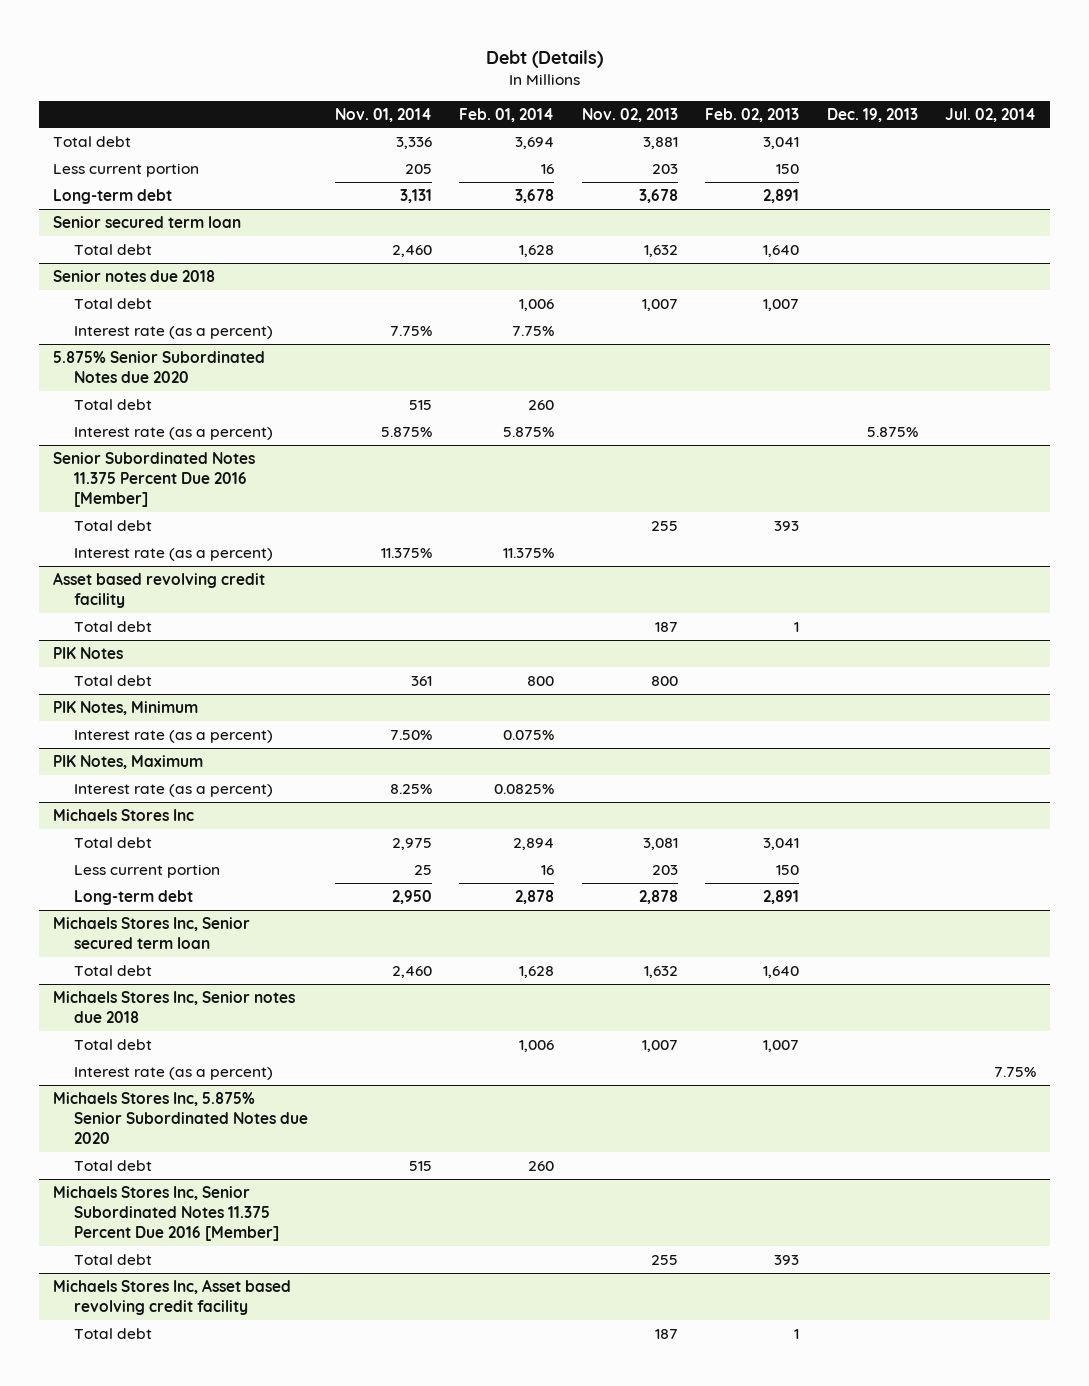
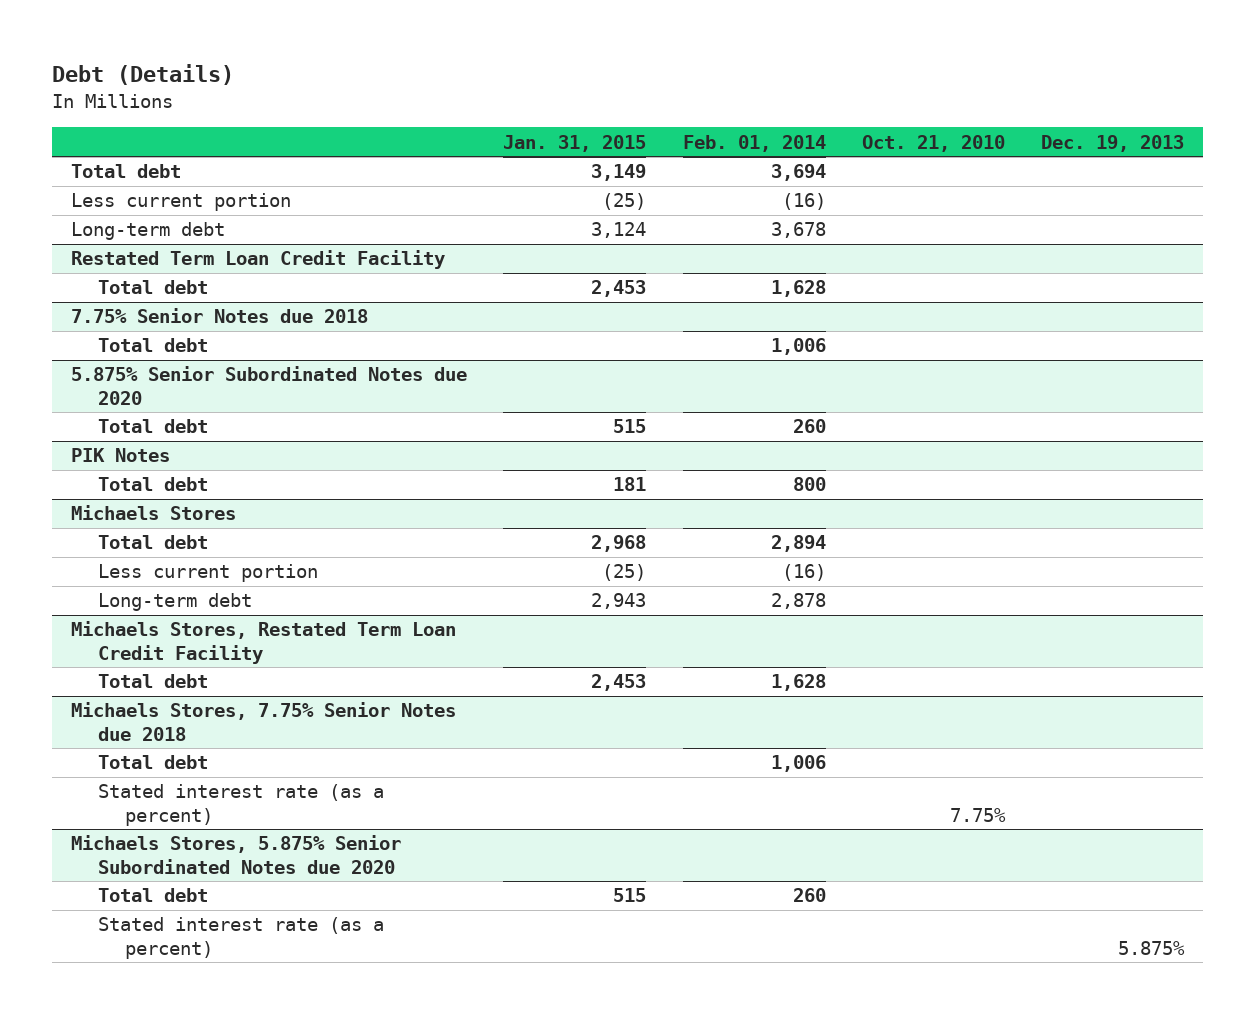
- | Nov. 01, 2014 | Feb. 01, 2014 | Nov. 02, 2013 | Feb. 02, 2013 | Dec. 19, 2013 | Jul. 02, 2014
+ | Jan. 31, 2015 | Feb. 01, 2014 | Oct. 21, 2010 | Dec. 19, 2013
- Less current portion | 205 | 16 | 203 | 150 | |
+ Less current portion | (25) | (16) | |
- Senior secured term loan
+ Restated Term Loan Credit Facility
- Senior notes due 2018
+ 7.75% Senior Notes due 2018
- Interest rate (as a percent) | 7.75% | 7.75% | | | |
@ 5.875% Senior Subordinated Notes due 2020
- Interest rate (as a percent) | 5.875% | 5.875% | | | 5.875% |
- Senior Subordinated Notes 11.375 Percent Due 2016 [Member]
- Total debt | | | 255 | 393 | |
- Interest rate (as a percent) | 11.375% | 11.375% | | | |
- Asset based revolving credit facility
- Total debt | | | 187 | 1 | |
- PIK Notes, Minimum
- Interest rate (as a percent) | 7.50% | 0.075% | | | |
- PIK Notes, Maximum
- Interest rate (as a percent) | 8.25% | 0.0825% | | | |
- Michaels Stores Inc
+ Michaels Stores
- Less current portion | 25 | 16 | 203 | 150 | |
+ Less current portion | (25) | (16) | |
- Michaels Stores Inc, Senior secured term loan
+ Michaels Stores, Restated Term Loan Credit Facility
- Michaels Stores Inc, Senior notes due 2018
+ Michaels Stores, 7.75% Senior Notes due 2018
- Interest rate (as a percent) | | | | | | 7.75%
- Michaels Stores Inc, 5.875% Senior Subordinated Notes due 2020
+ Stated interest rate (as a percent) | | | 7.75% |
+ Michaels Stores, 5.875% Senior Subordinated Notes due 2020
- Michaels Stores Inc, Senior Subordinated Notes 11.375 Percent Due 2016 [Member]
- Total debt | | | 255 | 393 | |
- Michaels Stores Inc, Asset based revolving credit facility
- Total debt | | | 187 | 1 | |
+ Stated interest rate (as a percent) | | | | 5.875%

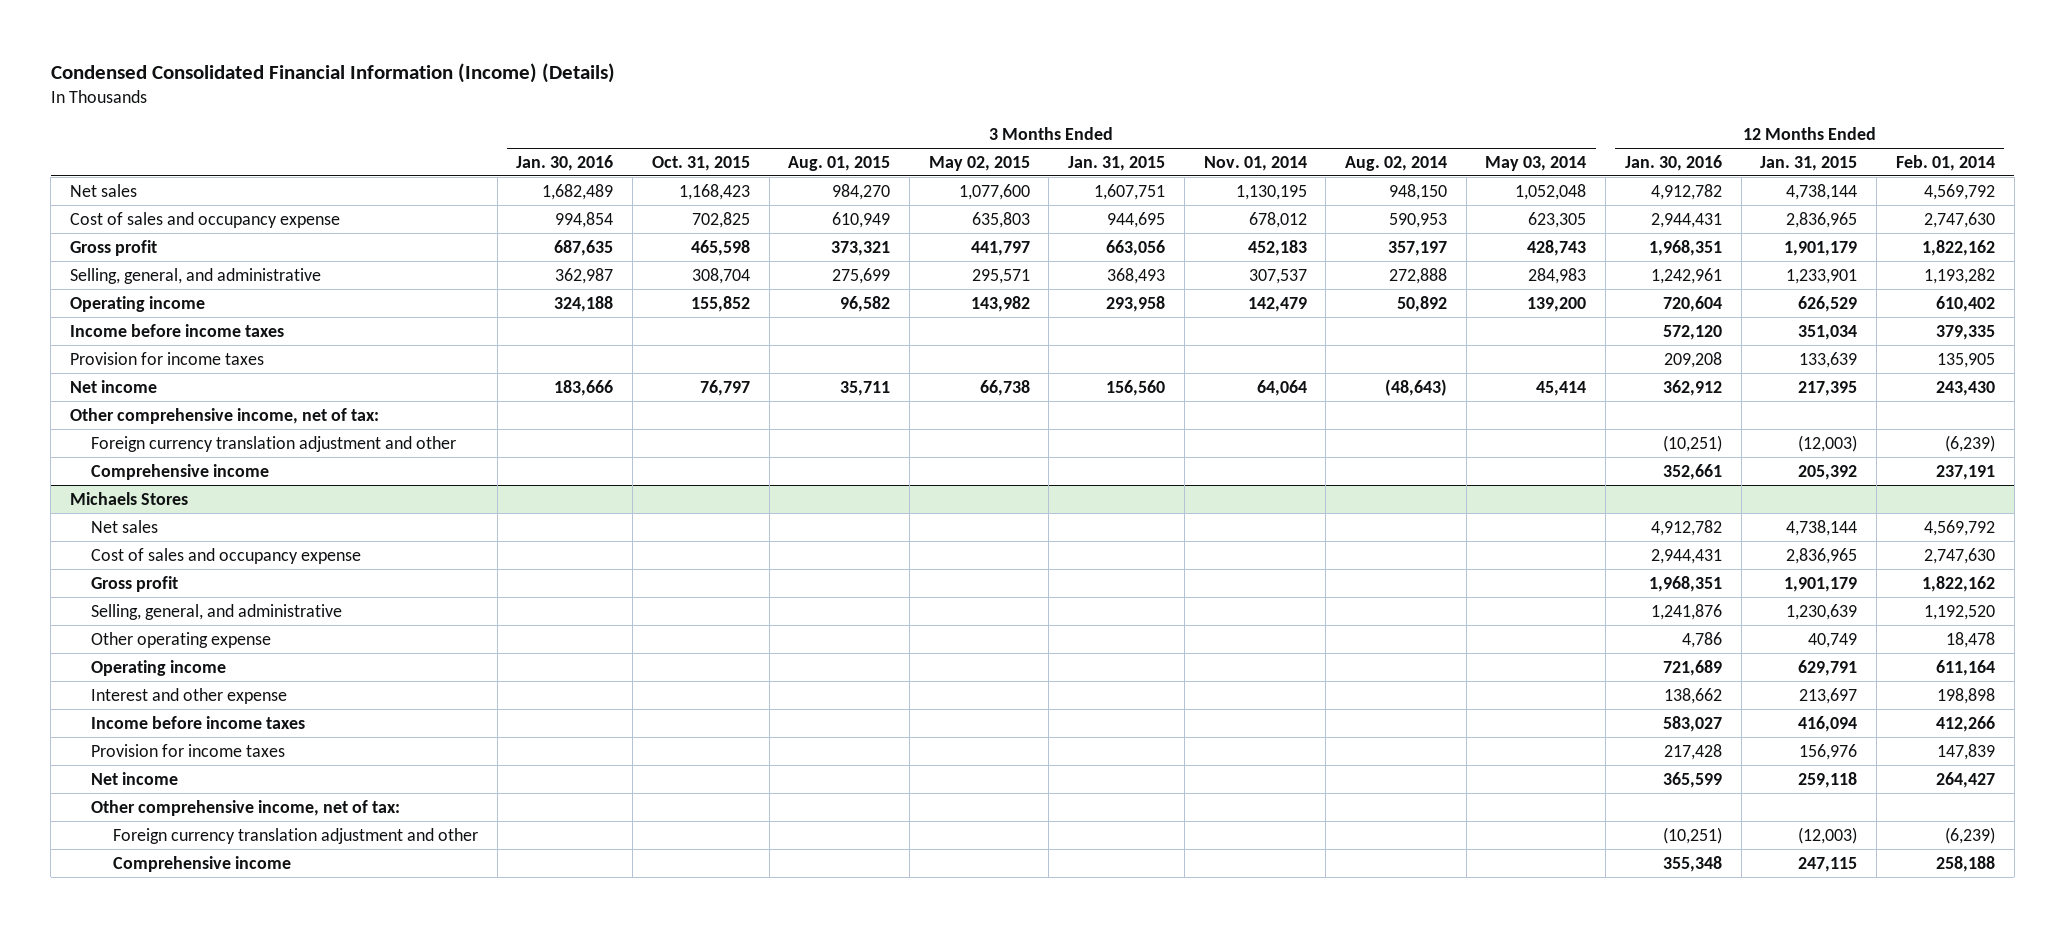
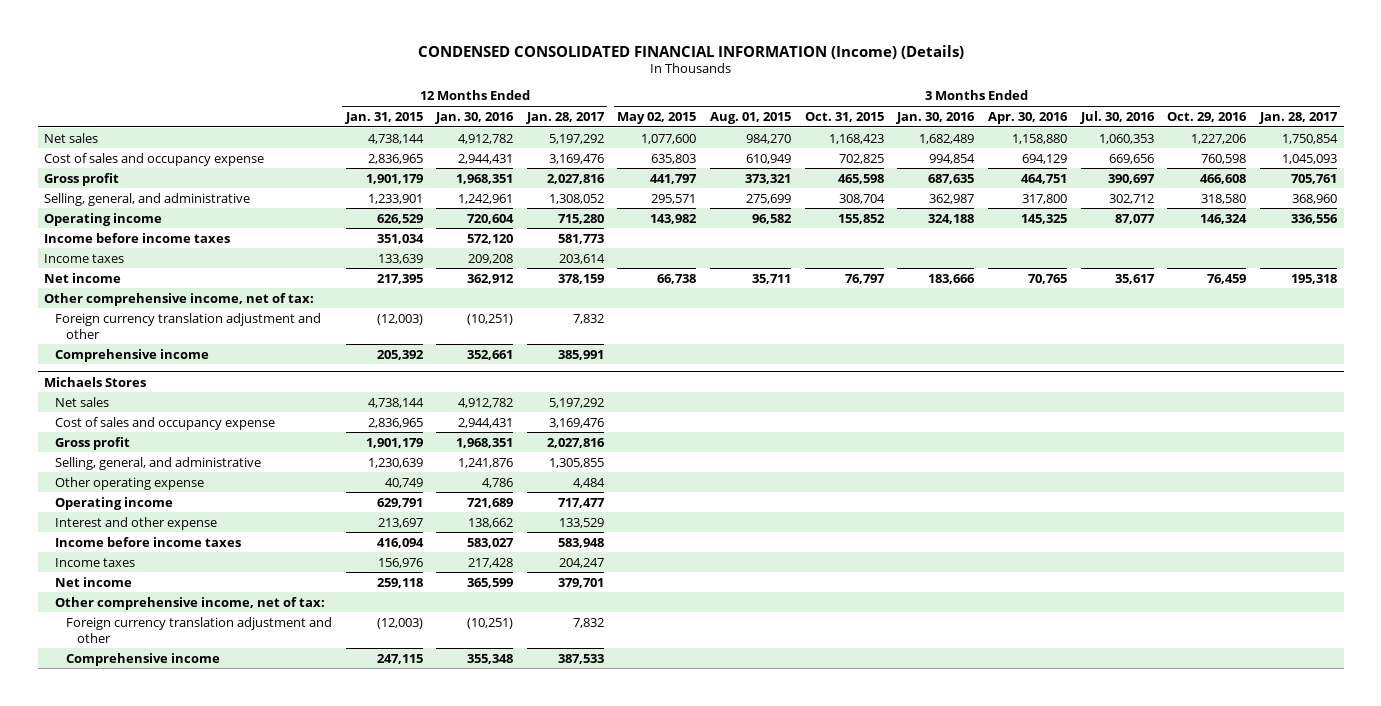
- Condensed Consolidated Financial Information (Income) (Details)
+ CONDENSED CONSOLIDATED FINANCIAL INFORMATION (Income) (Details)
- | 3 Months Ended Jan. 30, 2016 | 3 Months Ended Oct. 31, 2015 | 3 Months Ended Aug. 01, 2015 | 3 Months Ended May 02, 2015 | 3 Months Ended Jan. 31, 2015 | 3 Months Ended Nov. 01, 2014 | 3 Months Ended Aug. 02, 2014 | 3 Months Ended May 03, 2014 | 12 Months Ended Jan. 30, 2016 | 12 Months Ended Jan. 31, 2015 | 12 Months Ended Feb. 01, 2014
+ | 12 Months Ended Jan. 31, 2015 | 12 Months Ended Jan. 30, 2016 | 12 Months Ended Jan. 28, 2017 | 3 Months Ended May 02, 2015 | 3 Months Ended Aug. 01, 2015 | 3 Months Ended Oct. 31, 2015 | 3 Months Ended Jan. 30, 2016 | 3 Months Ended Apr. 30, 2016 | 3 Months Ended Jul. 30, 2016 | 3 Months Ended Oct. 29, 2016 | 3 Months Ended Jan. 28, 2017
- Provision for income taxes | | | | | | | | | 209,208 | 133,639 | 135,905
+ Income taxes | 133,639 | 209,208 | 203,614 | | | | | | | |
@ Michaels Stores
- Provision for income taxes | | | | | | | | | 217,428 | 156,976 | 147,839
+ Income taxes | 156,976 | 217,428 | 204,247 | | | | | | | |

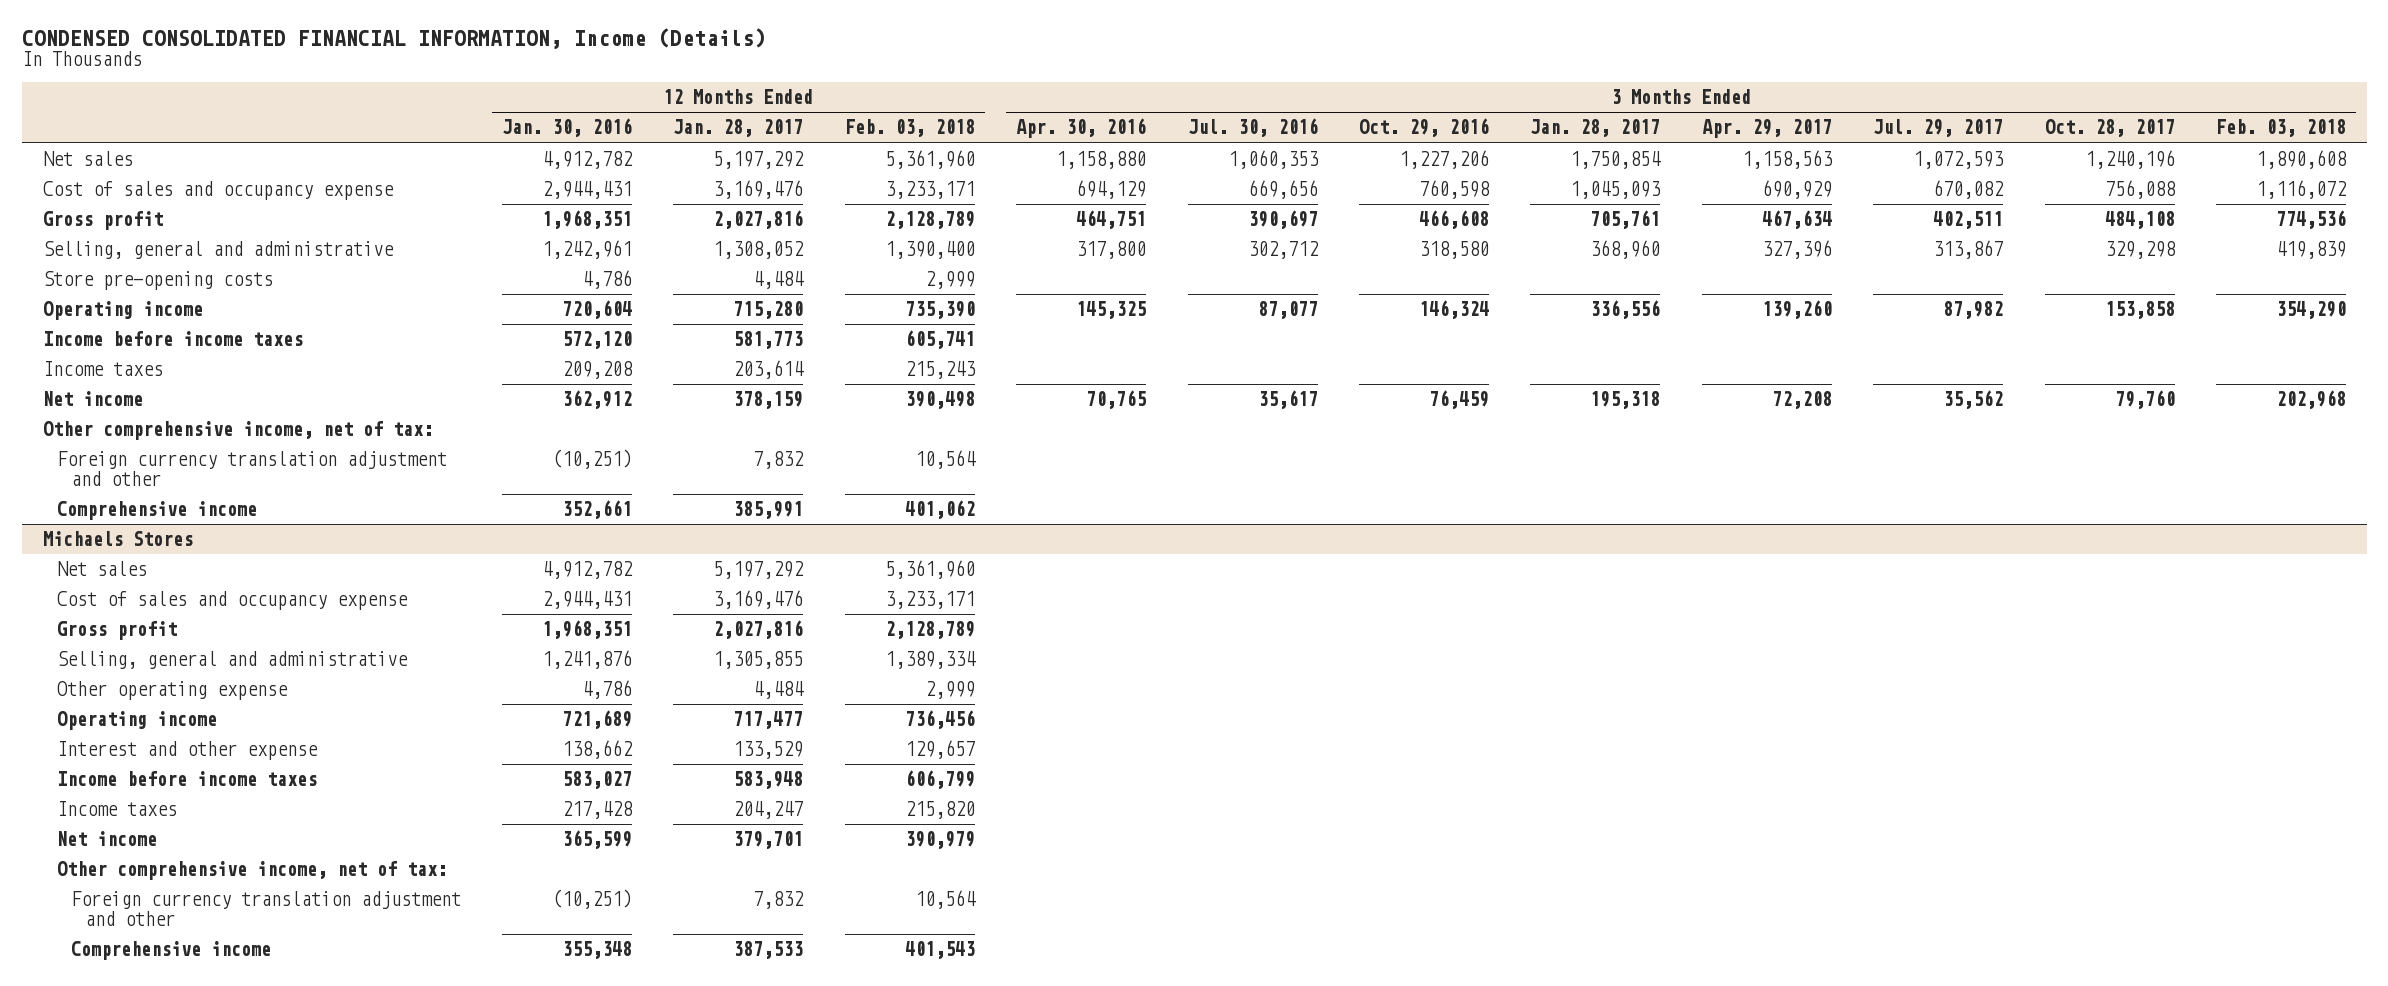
- CONDENSED CONSOLIDATED FINANCIAL INFORMATION (Income) (Details)
+ CONDENSED CONSOLIDATED FINANCIAL INFORMATION, Income (Details)
- | 12 Months Ended Jan. 31, 2015 | 12 Months Ended Jan. 30, 2016 | 12 Months Ended Jan. 28, 2017 | 3 Months Ended May 02, 2015 | 3 Months Ended Aug. 01, 2015 | 3 Months Ended Oct. 31, 2015 | 3 Months Ended Jan. 30, 2016 | 3 Months Ended Apr. 30, 2016 | 3 Months Ended Jul. 30, 2016 | 3 Months Ended Oct. 29, 2016 | 3 Months Ended Jan. 28, 2017
+ | 12 Months Ended Jan. 30, 2016 | 12 Months Ended Jan. 28, 2017 | 12 Months Ended Feb. 03, 2018 | 3 Months Ended Apr. 30, 2016 | 3 Months Ended Jul. 30, 2016 | 3 Months Ended Oct. 29, 2016 | 3 Months Ended Jan. 28, 2017 | 3 Months Ended Apr. 29, 2017 | 3 Months Ended Jul. 29, 2017 | 3 Months Ended Oct. 28, 2017 | 3 Months Ended Feb. 03, 2018
- Selling, general, and administrative | 1,233,901 | 1,242,961 | 1,308,052 | 295,571 | 275,699 | 308,704 | 362,987 | 317,800 | 302,712 | 318,580 | 368,960
+ Selling, general and administrative | 1,242,961 | 1,308,052 | 1,390,400 | 317,800 | 302,712 | 318,580 | 368,960 | 327,396 | 313,867 | 329,298 | 419,839
+ Store pre-opening costs | 4,786 | 4,484 | 2,999 | | | | | | | |
@ Michaels Stores
- Selling, general, and administrative | 1,230,639 | 1,241,876 | 1,305,855 | | | | | | | |
+ Selling, general and administrative | 1,241,876 | 1,305,855 | 1,389,334 | | | | | | | |

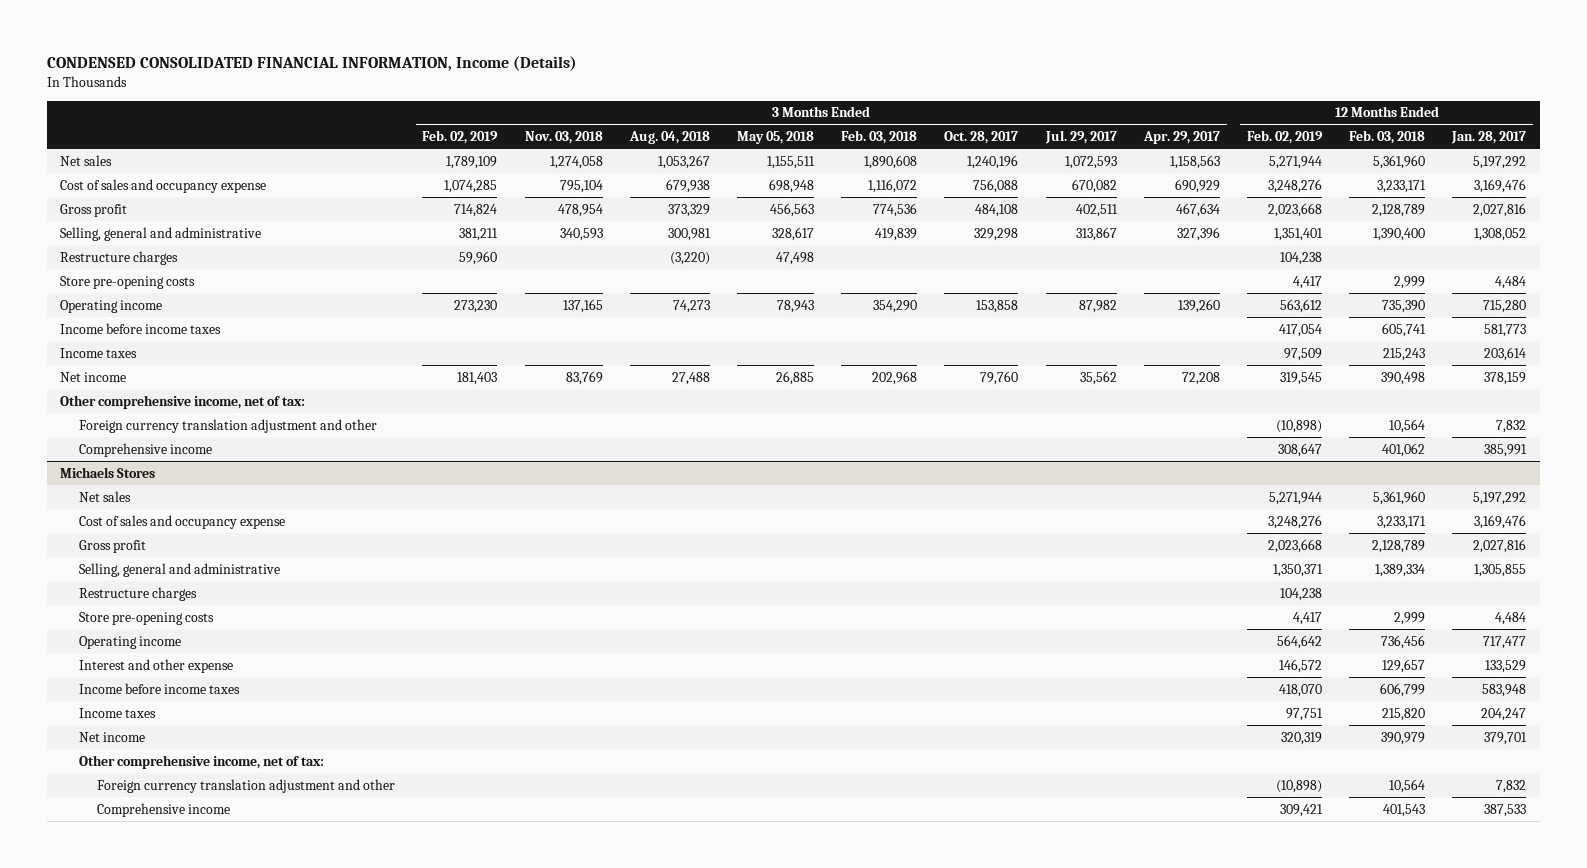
- | 12 Months Ended Jan. 30, 2016 | 12 Months Ended Jan. 28, 2017 | 12 Months Ended Feb. 03, 2018 | 3 Months Ended Apr. 30, 2016 | 3 Months Ended Jul. 30, 2016 | 3 Months Ended Oct. 29, 2016 | 3 Months Ended Jan. 28, 2017 | 3 Months Ended Apr. 29, 2017 | 3 Months Ended Jul. 29, 2017 | 3 Months Ended Oct. 28, 2017 | 3 Months Ended Feb. 03, 2018
+ | 3 Months Ended Feb. 02, 2019 | 3 Months Ended Nov. 03, 2018 | 3 Months Ended Aug. 04, 2018 | 3 Months Ended May 05, 2018 | 3 Months Ended Feb. 03, 2018 | 3 Months Ended Oct. 28, 2017 | 3 Months Ended Jul. 29, 2017 | 3 Months Ended Apr. 29, 2017 | 12 Months Ended Feb. 02, 2019 | 12 Months Ended Feb. 03, 2018 | 12 Months Ended Jan. 28, 2017
+ Restructure charges | 59,960 | | (3,220) | 47,498 | | | | | 104,238 | |
@ Michaels Stores
- Other operating expense | 4,786 | 4,484 | 2,999 | | | | | | | |
+ Restructure charges | | | | | | | | | 104,238 | |
+ Store pre-opening costs | | | | | | | | | 4,417 | 2,999 | 4,484

